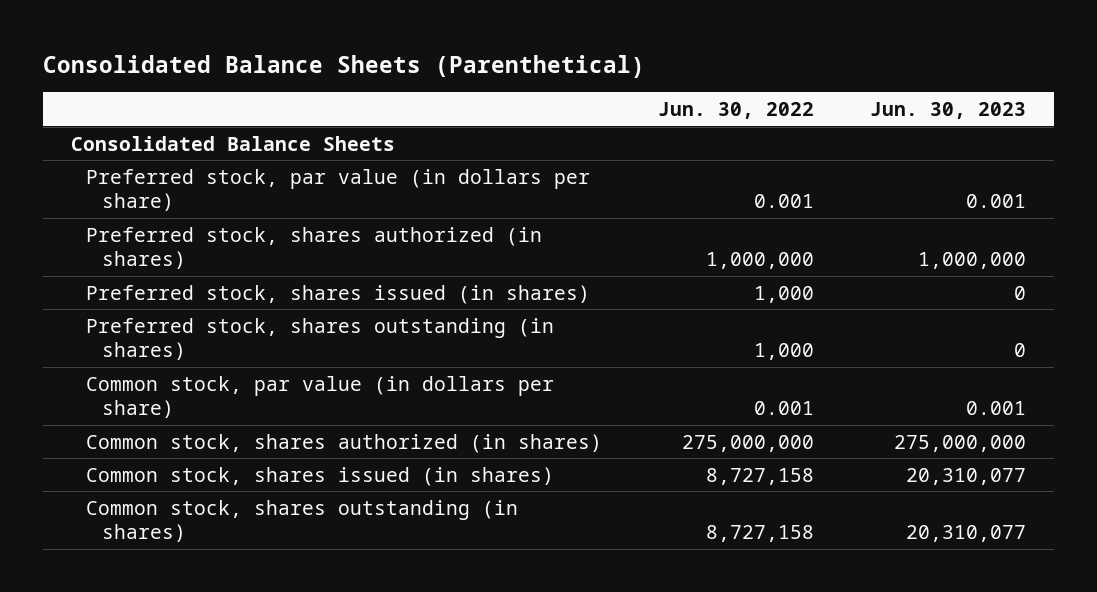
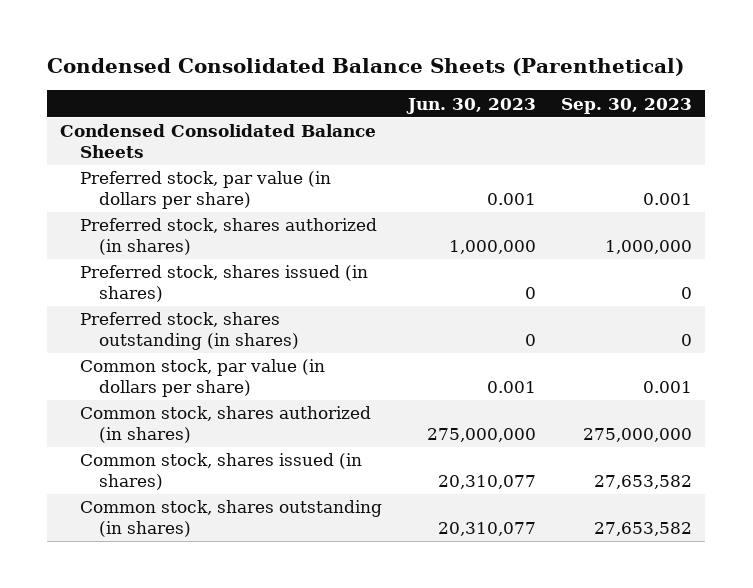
- Consolidated Balance Sheets (Parenthetical)
+ Condensed Consolidated Balance Sheets (Parenthetical)
- | Jun. 30, 2022 | Jun. 30, 2023
+ | Jun. 30, 2023 | Sep. 30, 2023
- Consolidated Balance Sheets
+ Condensed Consolidated Balance Sheets

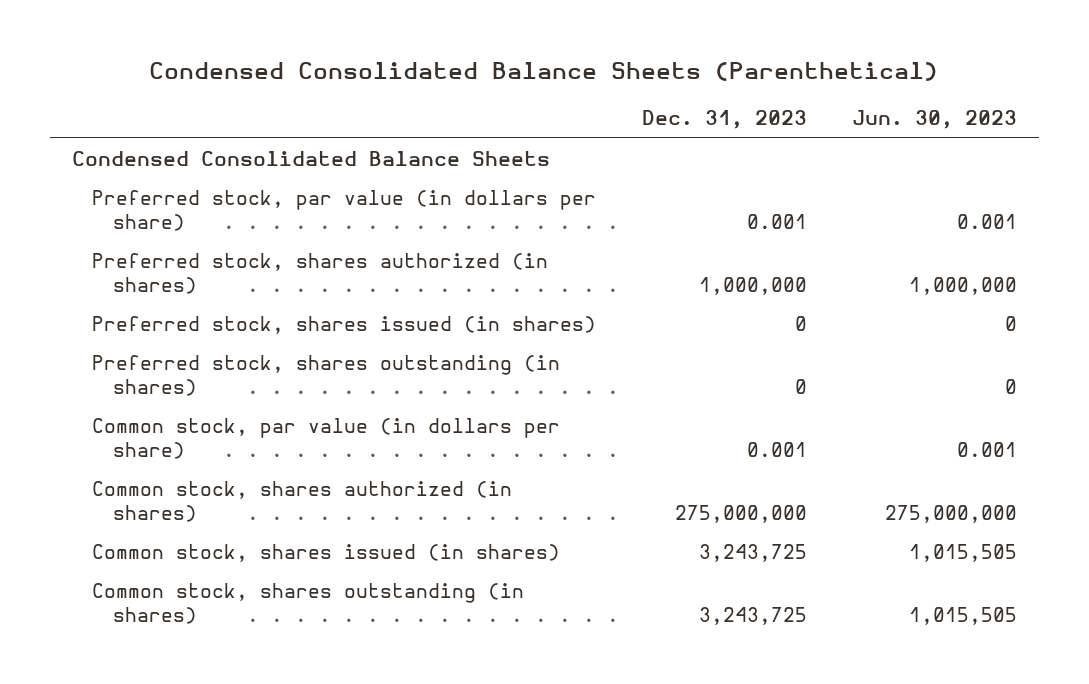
- | Jun. 30, 2023 | Sep. 30, 2023
+ | Dec. 31, 2023 | Jun. 30, 2023
- Common stock, shares issued (in shares) | 20,310,077 | 27,653,582
- Common stock, shares outstanding (in shares) | 20,310,077 | 27,653,582
+ Common stock, shares issued (in shares) | 3,243,725 | 1,015,505
+ Common stock, shares outstanding (in shares) | 3,243,725 | 1,015,505

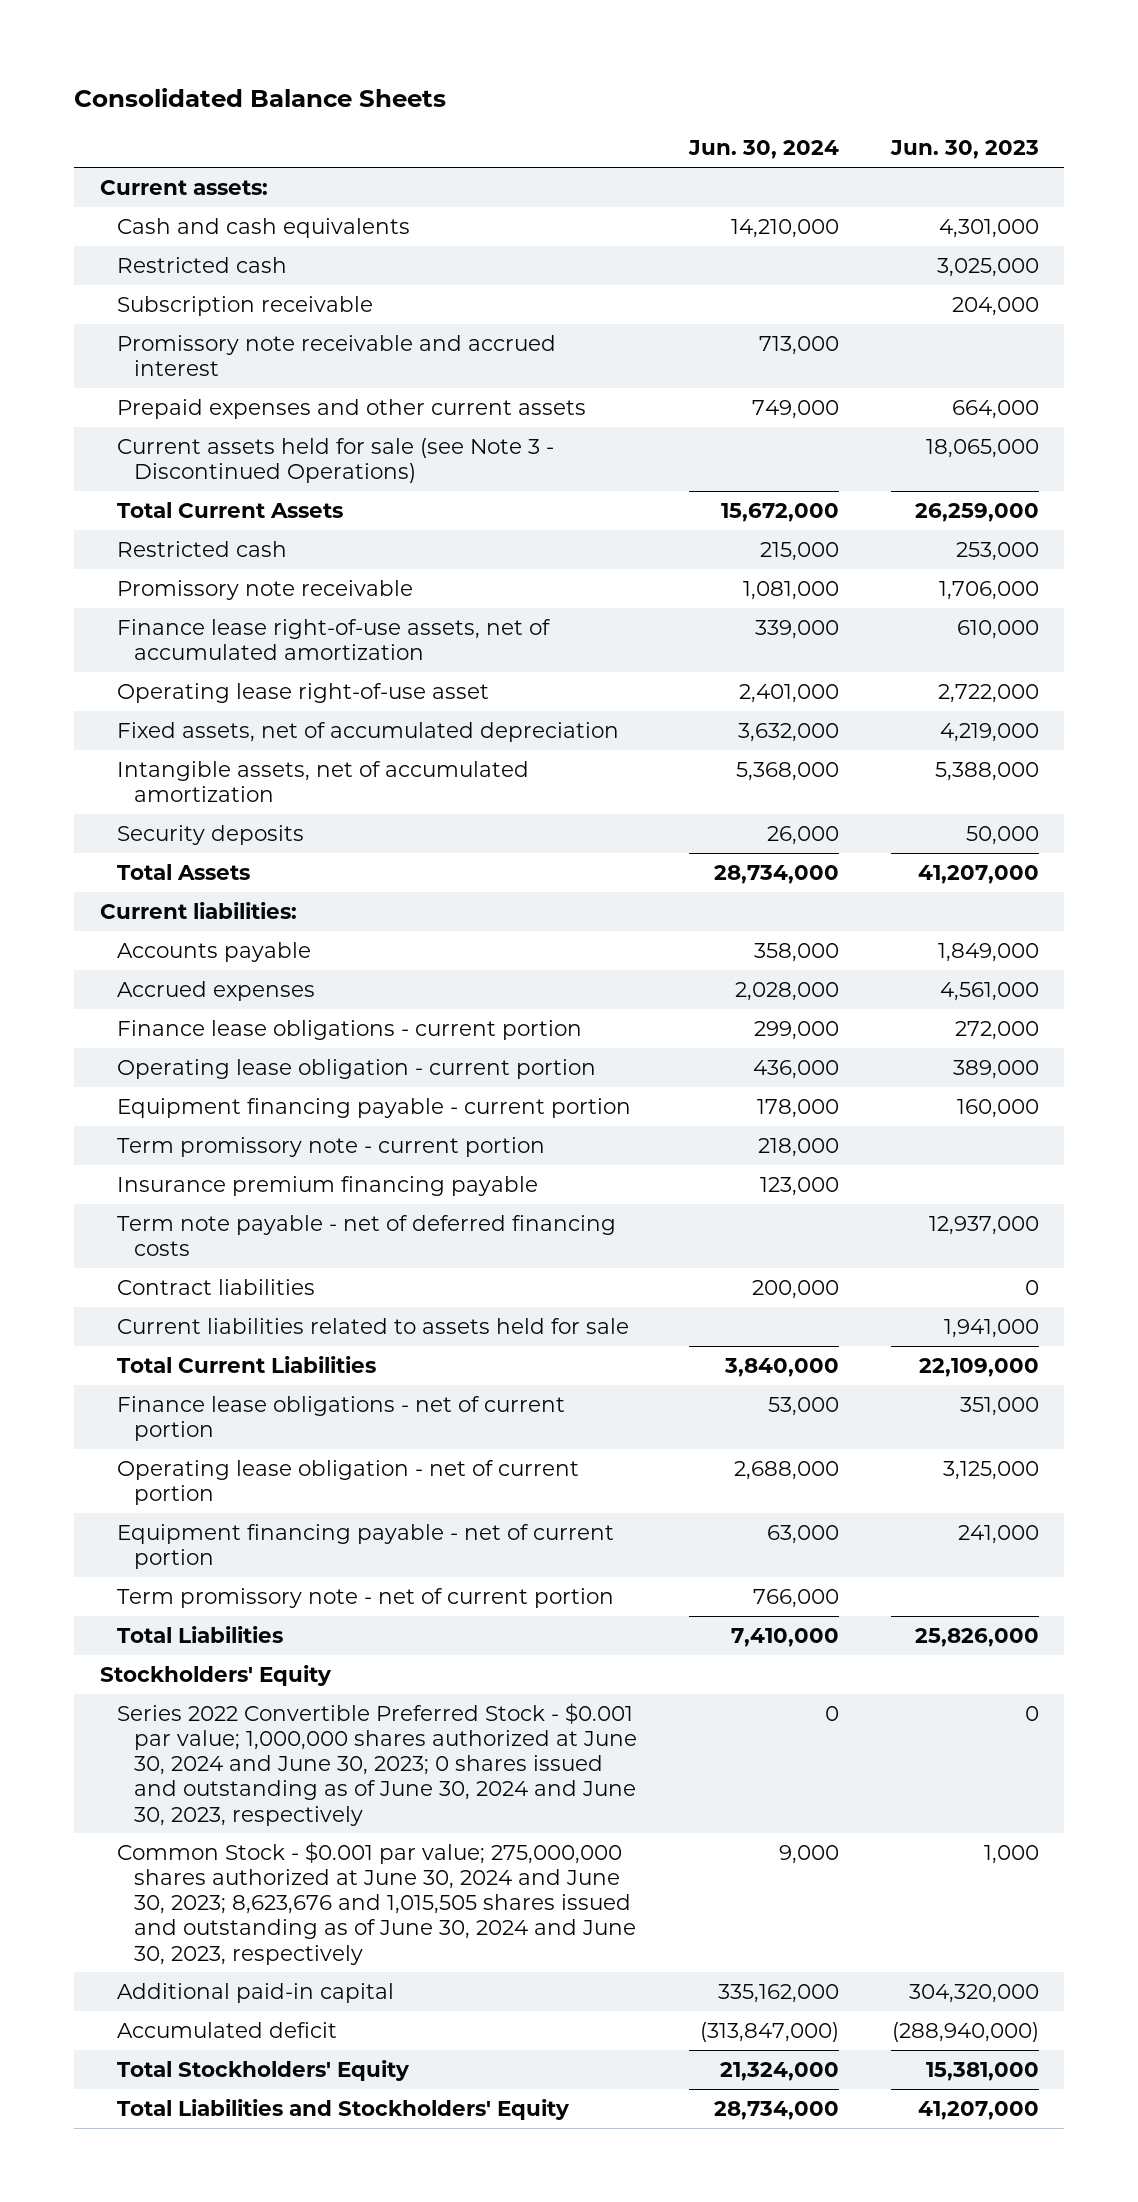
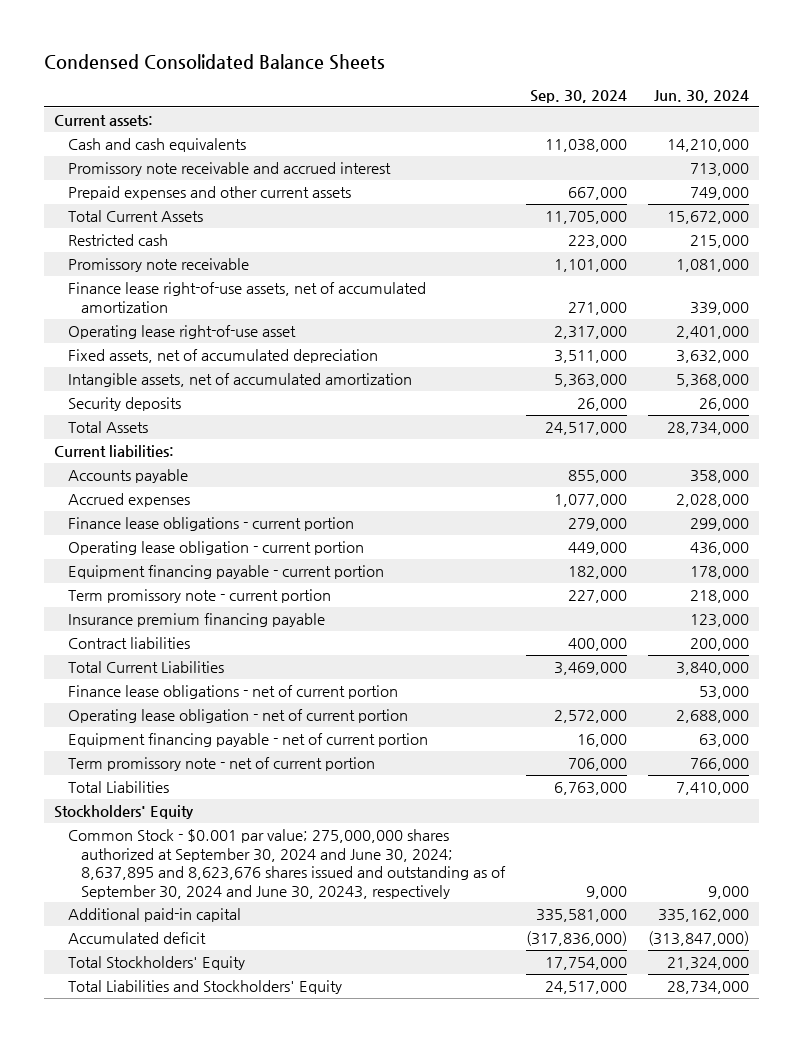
- Consolidated Balance Sheets
+ Condensed Consolidated Balance Sheets
- | Jun. 30, 2024 | Jun. 30, 2023
+ | Sep. 30, 2024 | Jun. 30, 2024
- Restricted cash | | 3,025,000
- Subscription receivable | | 204,000
- Current assets held for sale (see Note 3 - Discontinued Operations) | | 18,065,000
- Term note payable - net of deferred financing costs | | 12,937,000
- Current liabilities related to assets held for sale | | 1,941,000
- Series 2022 Convertible Preferred Stock - $0.001 par value; 1,000,000 shares authorized at June 30, 2024 and June 30, 2023; 0 shares issued and outstanding as of June 30, 2024 and June 30, 2023, respectively | 0 | 0
- Common Stock - $0.001 par value; 275,000,000 shares authorized at June 30, 2024 and June 30, 2023; 8,623,676 and 1,015,505 shares issued and outstanding as of June 30, 2024 and June 30, 2023, respectively | 9,000 | 1,000
+ Common Stock - $0.001 par value; 275,000,000 shares authorized at September 30, 2024 and June 30, 2024; 8,637,895 and 8,623,676 shares issued and outstanding as of September 30, 2024 and June 30, 20243, respectively | 9,000 | 9,000

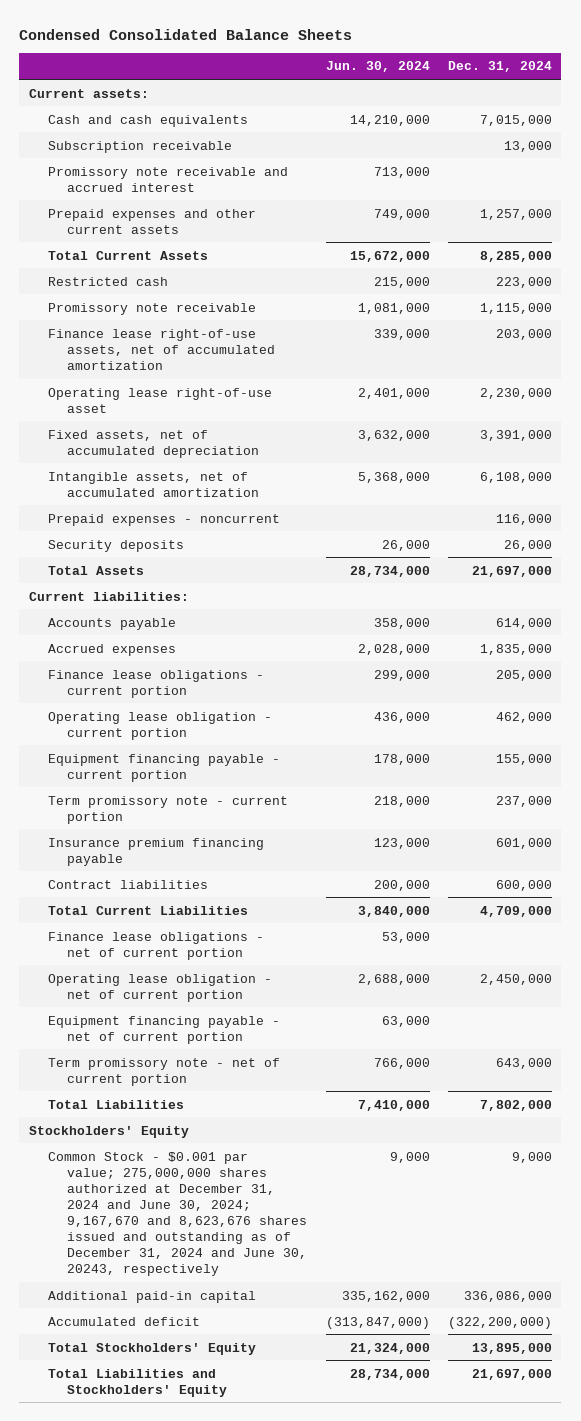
- | Sep. 30, 2024 | Jun. 30, 2024
+ | Jun. 30, 2024 | Dec. 31, 2024
+ Subscription receivable | | 13,000
+ Prepaid expenses - noncurrent | | 116,000
- Common Stock - $0.001 par value; 275,000,000 shares authorized at September 30, 2024 and June 30, 2024; 8,637,895 and 8,623,676 shares issued and outstanding as of September 30, 2024 and June 30, 20243, respectively | 9,000 | 9,000
+ Common Stock - $0.001 par value; 275,000,000 shares authorized at December 31, 2024 and June 30, 2024; 9,167,670 and 8,623,676 shares issued and outstanding as of December 31, 2024 and June 30, 20243, respectively | 9,000 | 9,000

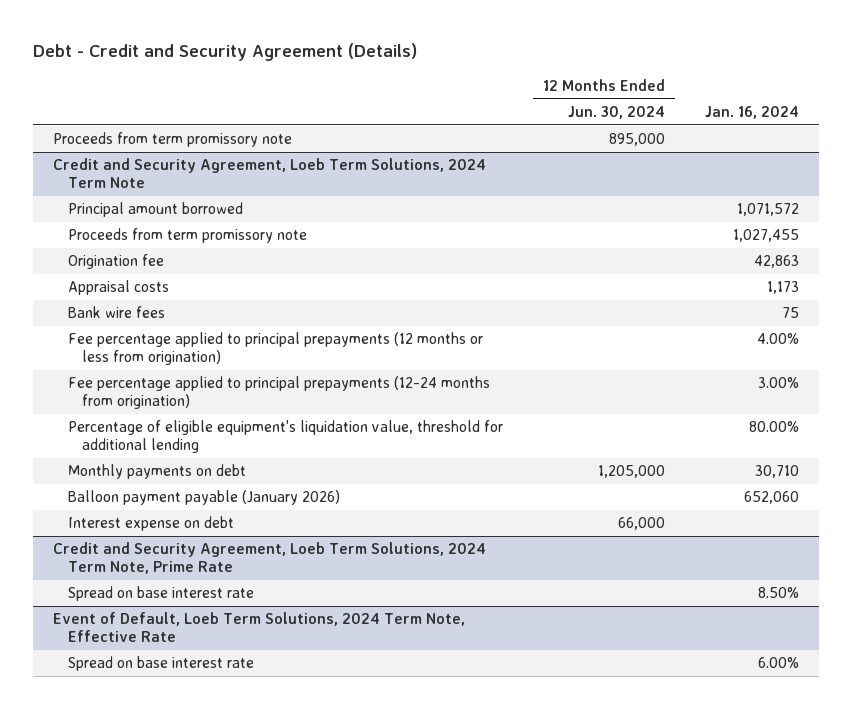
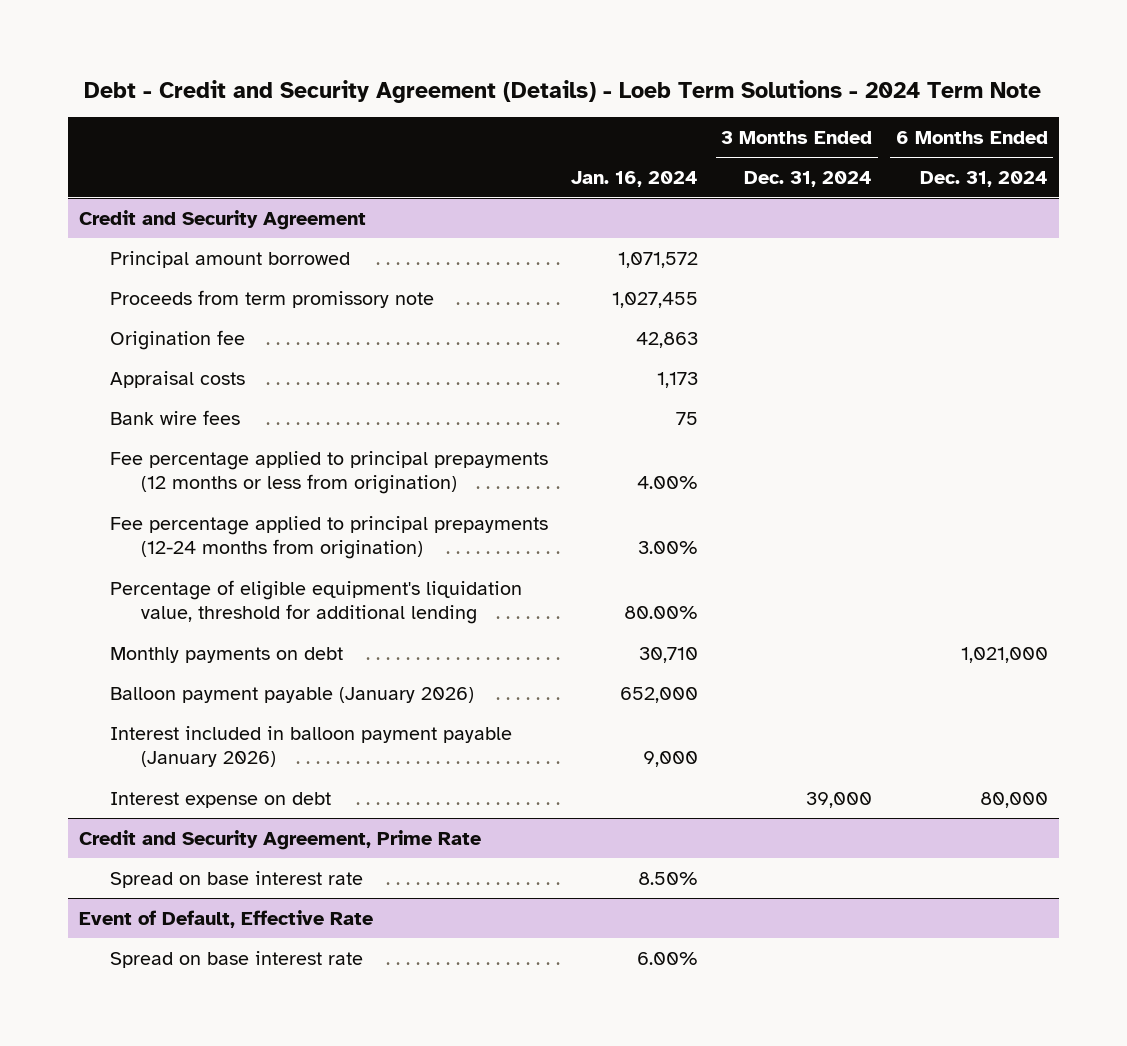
- Debt - Credit and Security Agreement (Details)
+ Debt - Credit and Security Agreement (Details) - Loeb Term Solutions - 2024 Term Note
- | 12 Months Ended Jun. 30, 2024 | Jan. 16, 2024
+ | Jan. 16, 2024 | 3 Months Ended Dec. 31, 2024 | 6 Months Ended Dec. 31, 2024
- Proceeds from term promissory note | 895,000 |
- Credit and Security Agreement, Loeb Term Solutions, 2024 Term Note
+ Credit and Security Agreement
- Balloon payment payable (January 2026) | | 652,060
+ Balloon payment payable (January 2026) | 652,000 | |
+ Interest included in balloon payment payable (January 2026) | 9,000 | |
- Credit and Security Agreement, Loeb Term Solutions, 2024 Term Note, Prime Rate
+ Credit and Security Agreement, Prime Rate
- Event of Default, Loeb Term Solutions, 2024 Term Note, Effective Rate
+ Event of Default, Effective Rate

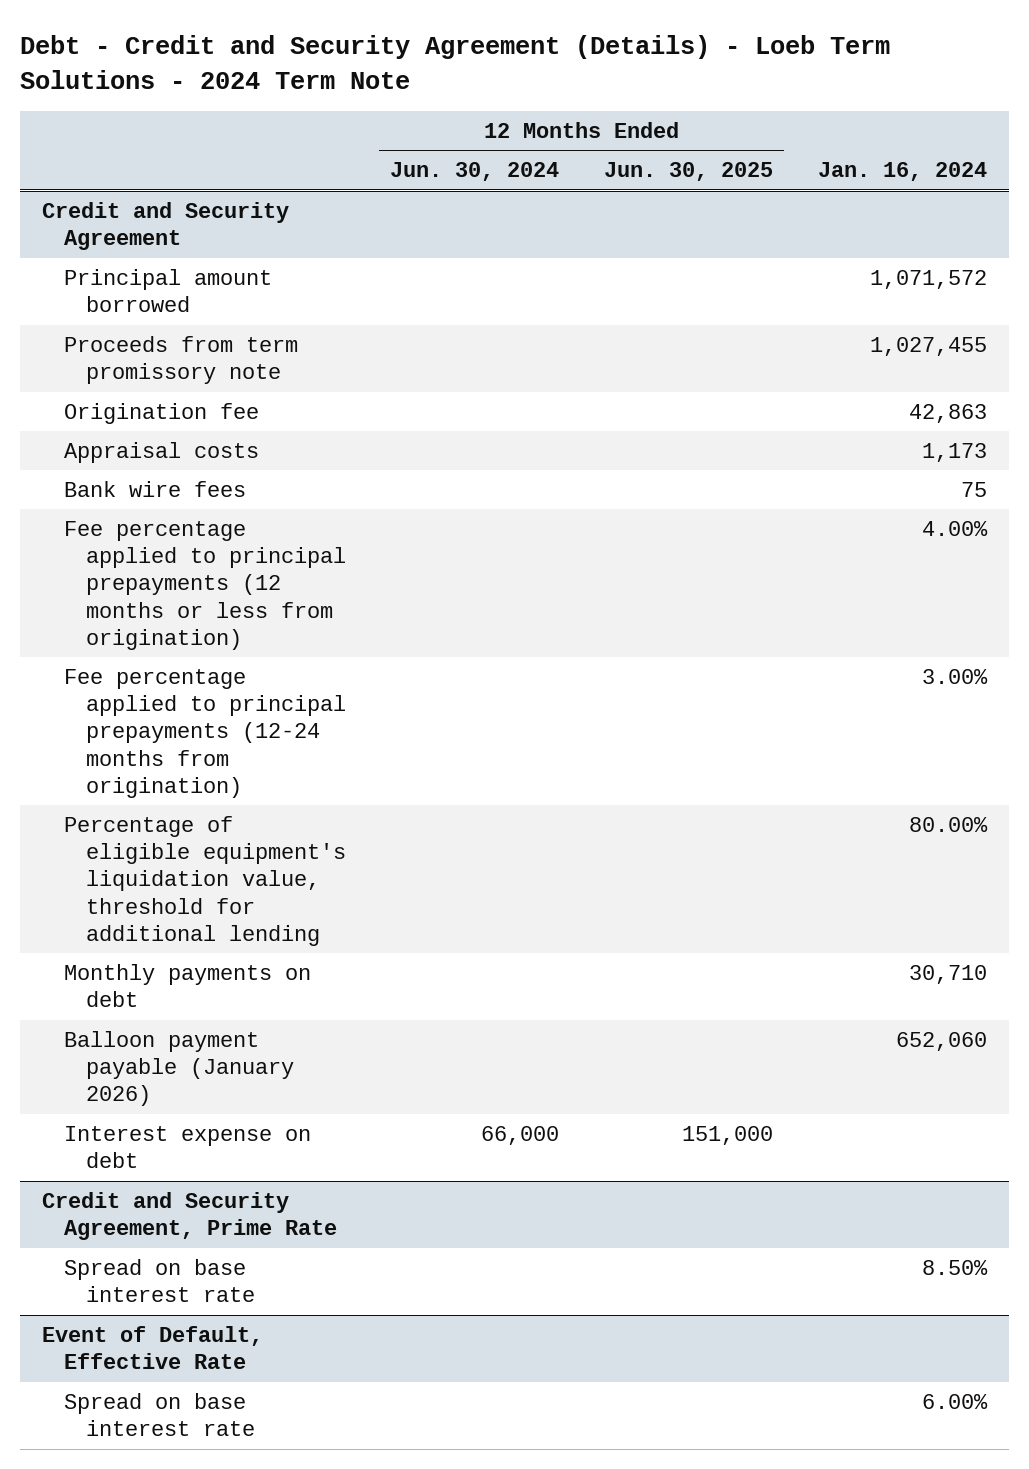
- | Jan. 16, 2024 | 3 Months Ended Dec. 31, 2024 | 6 Months Ended Dec. 31, 2024
+ | 12 Months Ended Jun. 30, 2024 | 12 Months Ended Jun. 30, 2025 | Jan. 16, 2024
@ Credit and Security Agreement
- Balloon payment payable (January 2026) | 652,000 | |
- Interest included in balloon payment payable (January 2026) | 9,000 | |
+ Balloon payment payable (January 2026) | | | 652,060

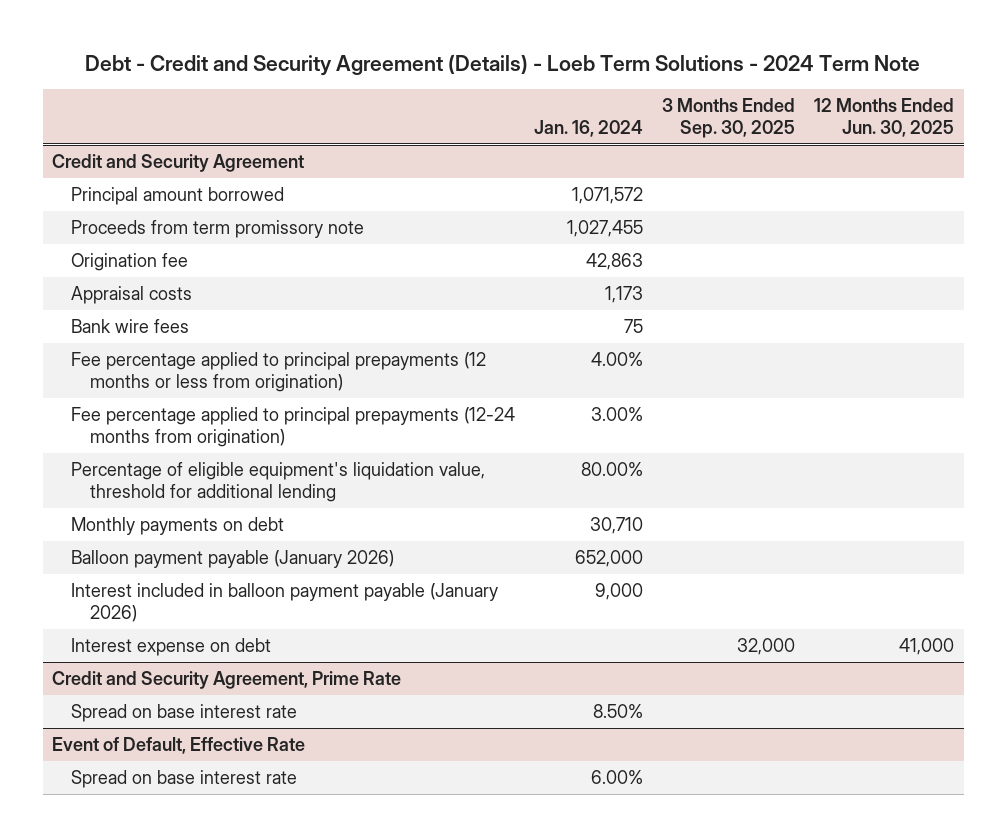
- | 12 Months Ended Jun. 30, 2024 | 12 Months Ended Jun. 30, 2025 | Jan. 16, 2024
+ | Jan. 16, 2024 | 3 Months Ended Sep. 30, 2025 | 12 Months Ended Jun. 30, 2025
@ Credit and Security Agreement
- Balloon payment payable (January 2026) | | | 652,060
- Interest expense on debt | 66,000 | 151,000 |
+ Balloon payment payable (January 2026) | 652,000 | |
+ Interest included in balloon payment payable (January 2026) | 9,000 | |
+ Interest expense on debt | | 32,000 | 41,000

